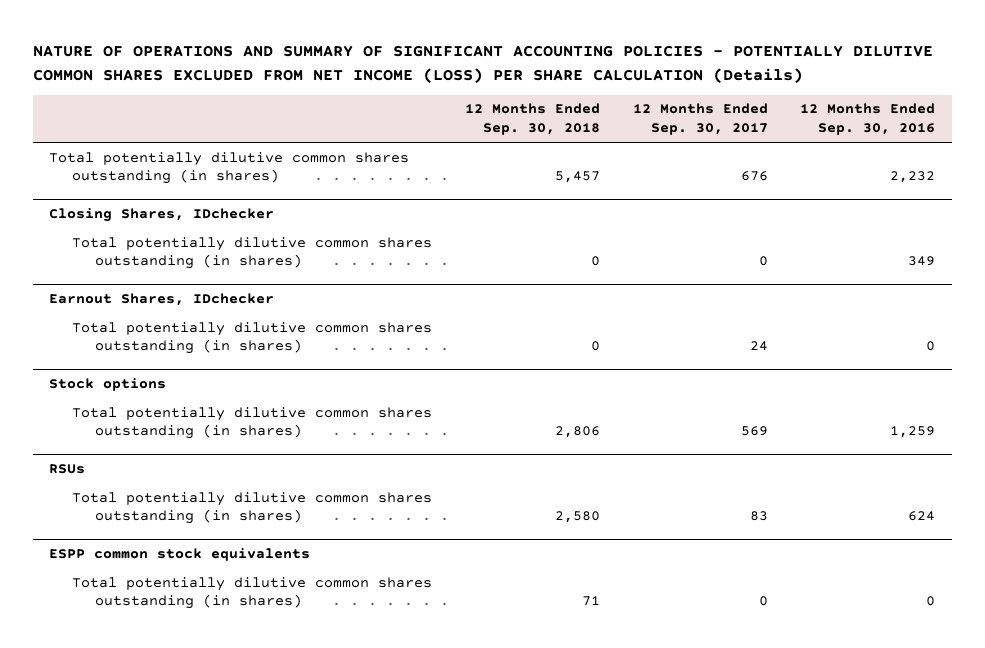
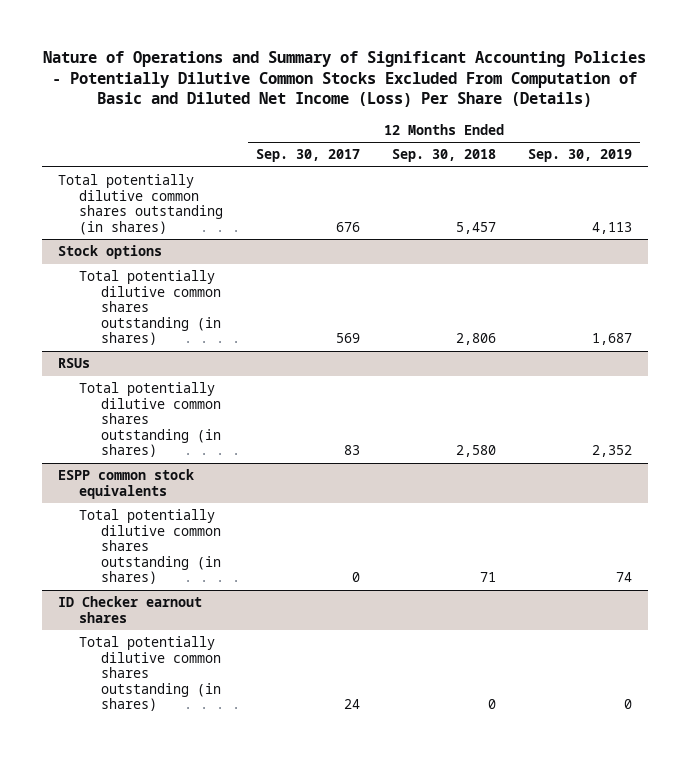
- NATURE OF OPERATIONS AND SUMMARY OF SIGNIFICANT ACCOUNTING POLICIES - POTENTIALLY DILUTIVE COMMON SHARES EXCLUDED FROM NET INCOME (LOSS) PER SHARE CALCULATION (Details)
+ Nature of Operations and Summary of Significant Accounting Policies - Potentially Dilutive Common Stocks Excluded From Computation of Basic and Diluted Net Income (Loss) Per Share (Details)
- | 12 Months Ended Sep. 30, 2018 | 12 Months Ended Sep. 30, 2017 | 12 Months Ended Sep. 30, 2016
+ | 12 Months Ended Sep. 30, 2017 | 12 Months Ended Sep. 30, 2018 | 12 Months Ended Sep. 30, 2019
- Closing Shares, IDchecker
- Total potentially dilutive common shares outstanding (in shares) | 0 | 0 | 349
- Earnout Shares, IDchecker
- Total potentially dilutive common shares outstanding (in shares) | 0 | 24 | 0
+ ID Checker earnout shares
+ Total potentially dilutive common shares outstanding (in shares) | 24 | 0 | 0

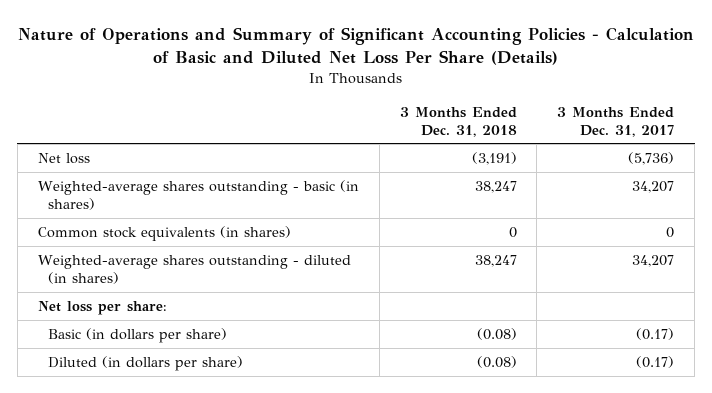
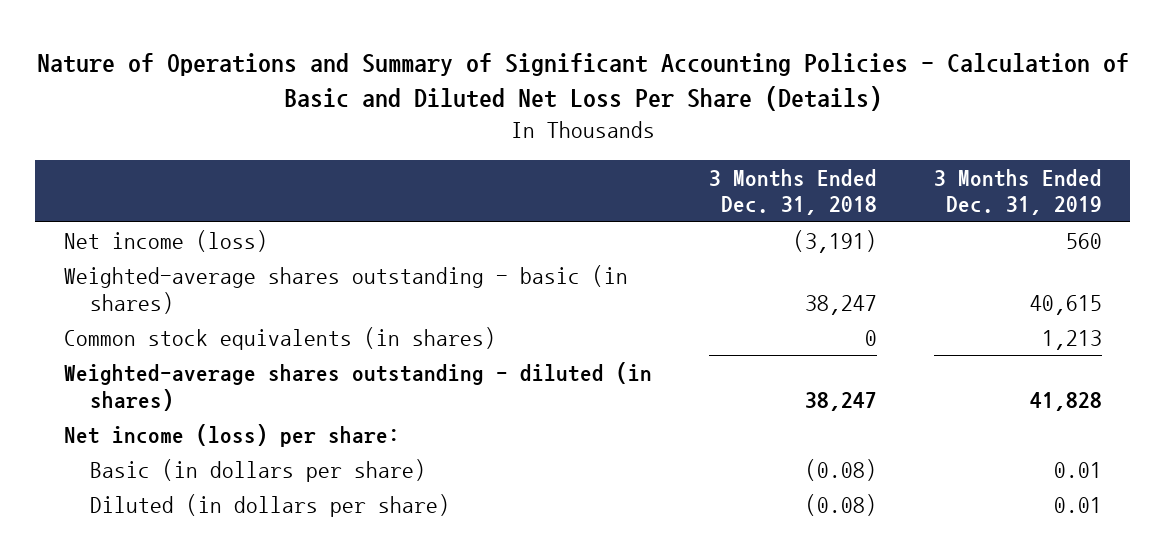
- | 3 Months Ended Dec. 31, 2018 | 3 Months Ended Dec. 31, 2017
+ | 3 Months Ended Dec. 31, 2018 | 3 Months Ended Dec. 31, 2019
- Net loss | (3,191) | (5,736)
+ Net income (loss) | (3,191) | 560
- Net loss per share:
+ Net income (loss) per share:

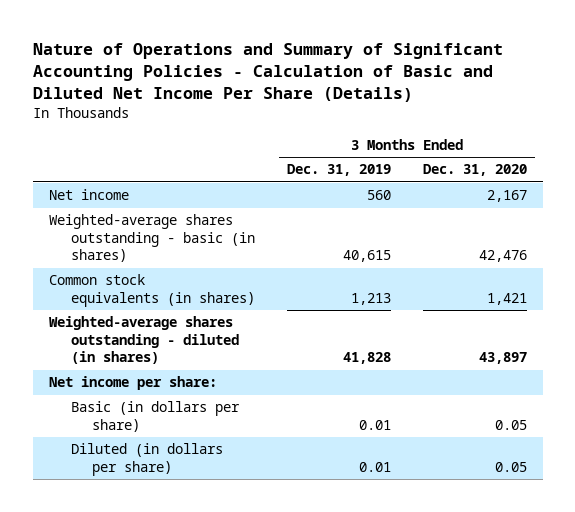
- Nature of Operations and Summary of Significant Accounting Policies - Calculation of Basic and Diluted Net Loss Per Share (Details)
+ Nature of Operations and Summary of Significant Accounting Policies - Calculation of Basic and Diluted Net Income Per Share (Details)
- | 3 Months Ended Dec. 31, 2018 | 3 Months Ended Dec. 31, 2019
+ | 3 Months Ended Dec. 31, 2019 | 3 Months Ended Dec. 31, 2020
- Net income (loss) | (3,191) | 560
+ Net income | 560 | 2,167
- Net income (loss) per share:
+ Net income per share:

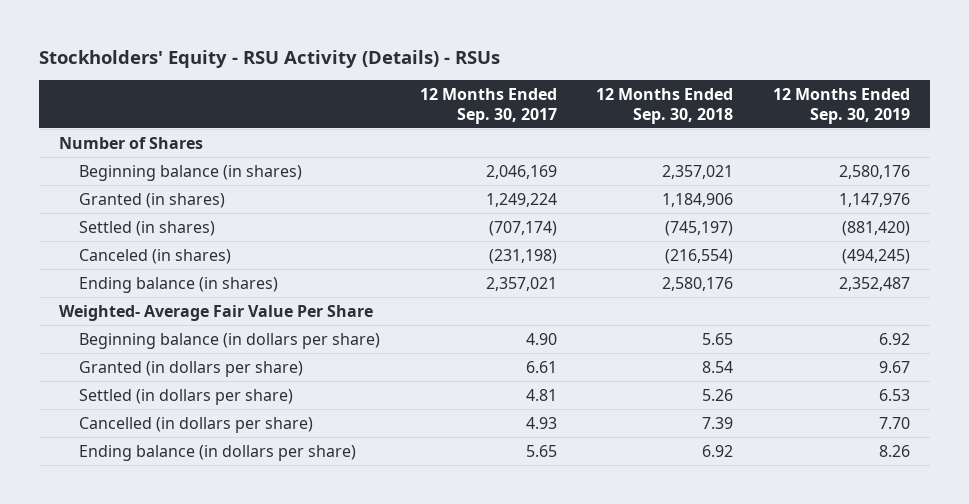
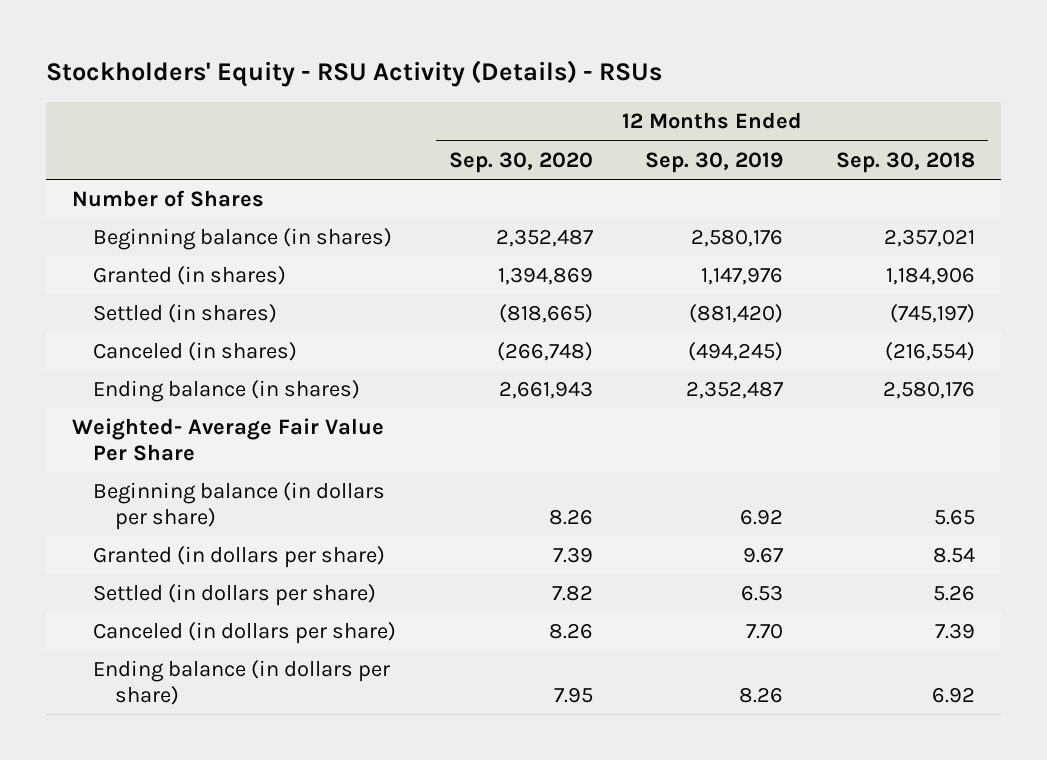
- | 12 Months Ended Sep. 30, 2017 | 12 Months Ended Sep. 30, 2018 | 12 Months Ended Sep. 30, 2019
+ | 12 Months Ended Sep. 30, 2020 | 12 Months Ended Sep. 30, 2019 | 12 Months Ended Sep. 30, 2018
- Cancelled (in dollars per share) | 4.93 | 7.39 | 7.70
+ Canceled (in dollars per share) | 8.26 | 7.70 | 7.39

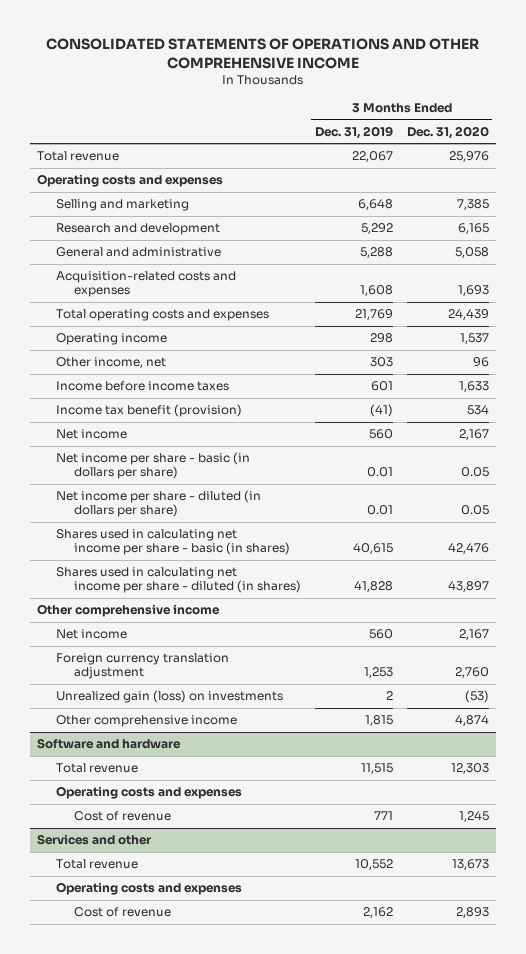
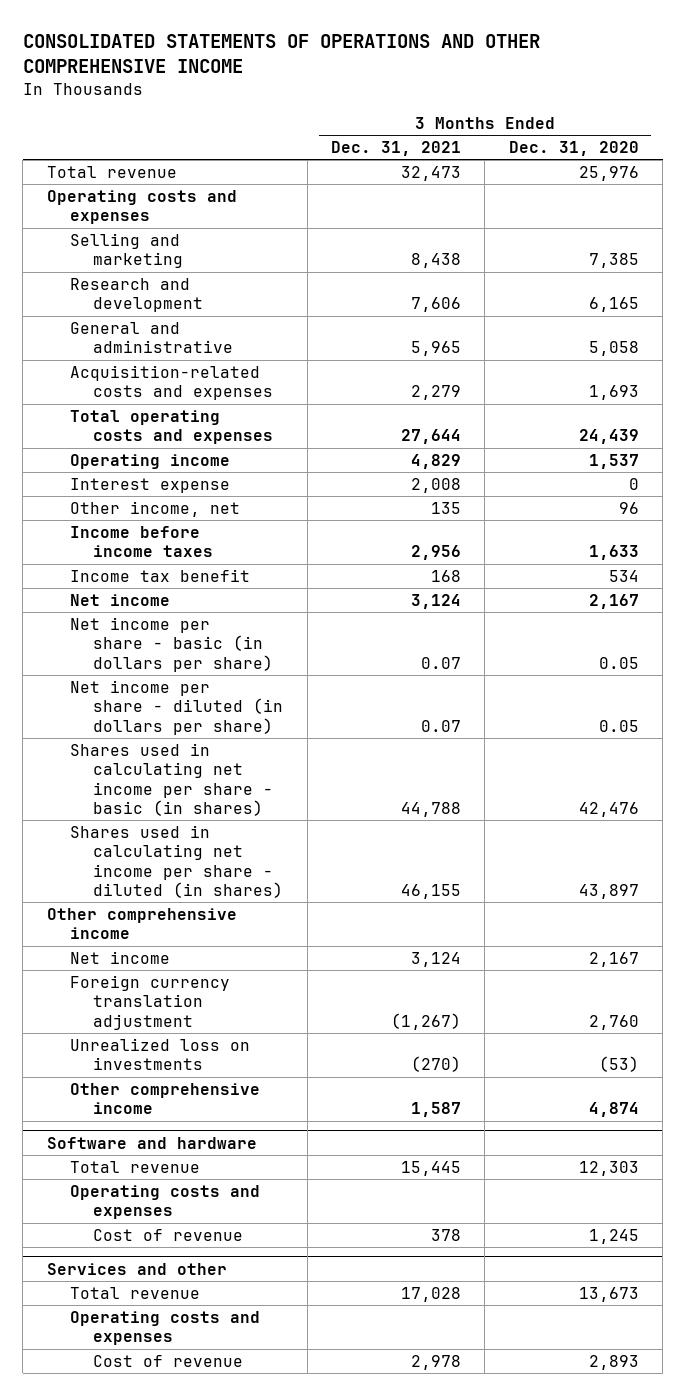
- | 3 Months Ended Dec. 31, 2019 | 3 Months Ended Dec. 31, 2020
+ | 3 Months Ended Dec. 31, 2021 | 3 Months Ended Dec. 31, 2020
+ Interest expense | 2,008 | 0
- Income tax benefit (provision) | (41) | 534
+ Income tax benefit | 168 | 534
- Unrealized gain (loss) on investments | 2 | (53)
+ Unrealized loss on investments | (270) | (53)

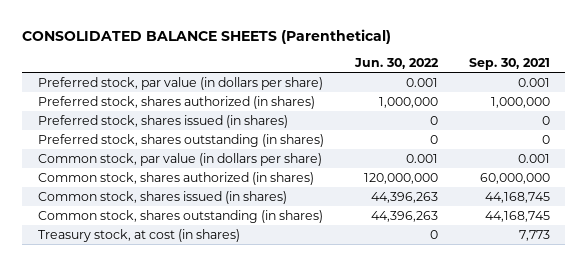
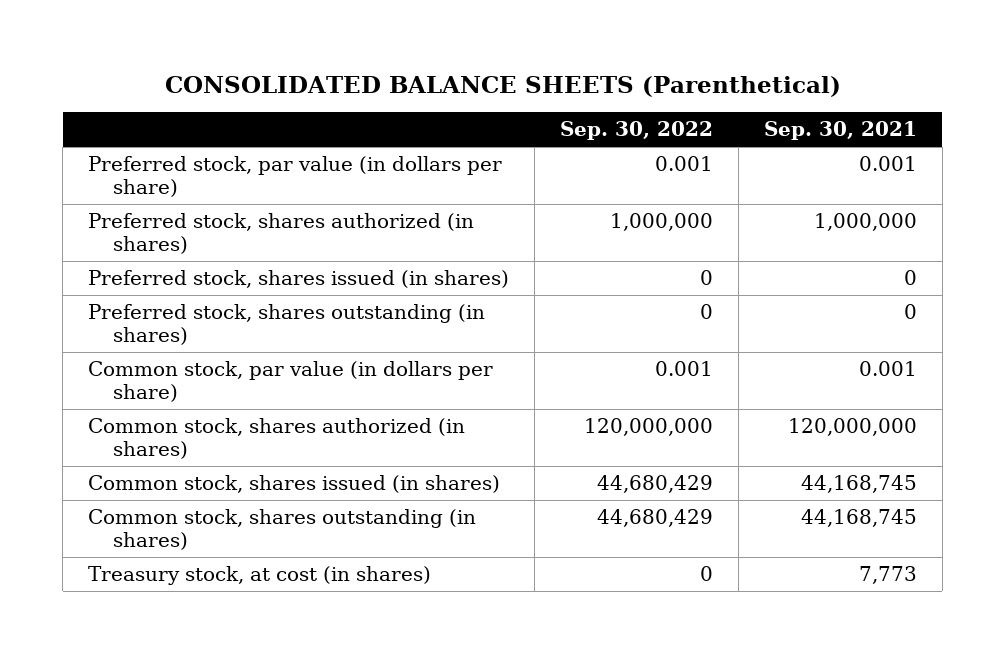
- | Jun. 30, 2022 | Sep. 30, 2021
+ | Sep. 30, 2022 | Sep. 30, 2021
- Common stock, shares authorized (in shares) | 120,000,000 | 60,000,000
+ Common stock, shares authorized (in shares) | 120,000,000 | 120,000,000

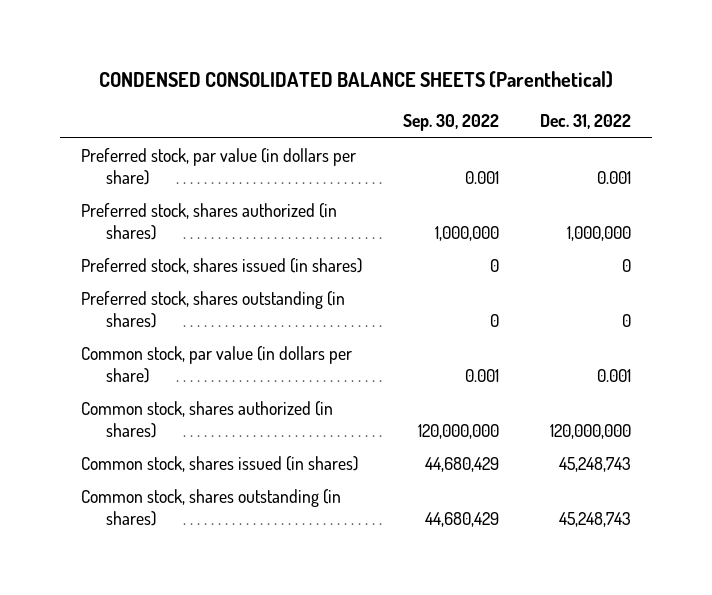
- CONSOLIDATED BALANCE SHEETS (Parenthetical)
+ CONDENSED CONSOLIDATED BALANCE SHEETS (Parenthetical)
- | Sep. 30, 2022 | Sep. 30, 2021
+ | Sep. 30, 2022 | Dec. 31, 2022
- Treasury stock, at cost (in shares) | 0 | 7,773

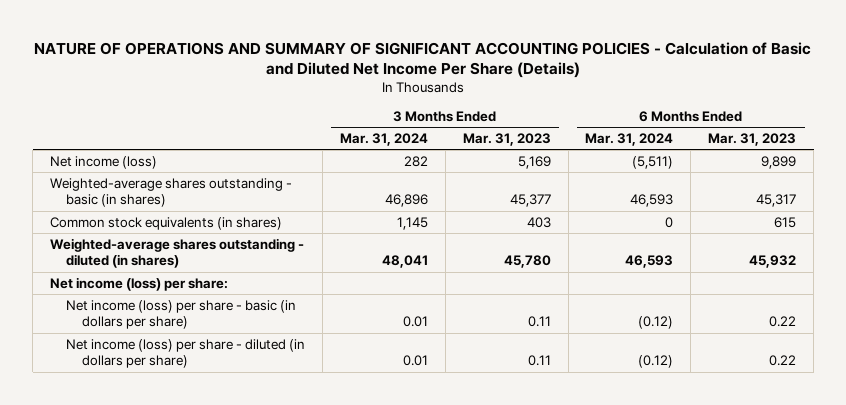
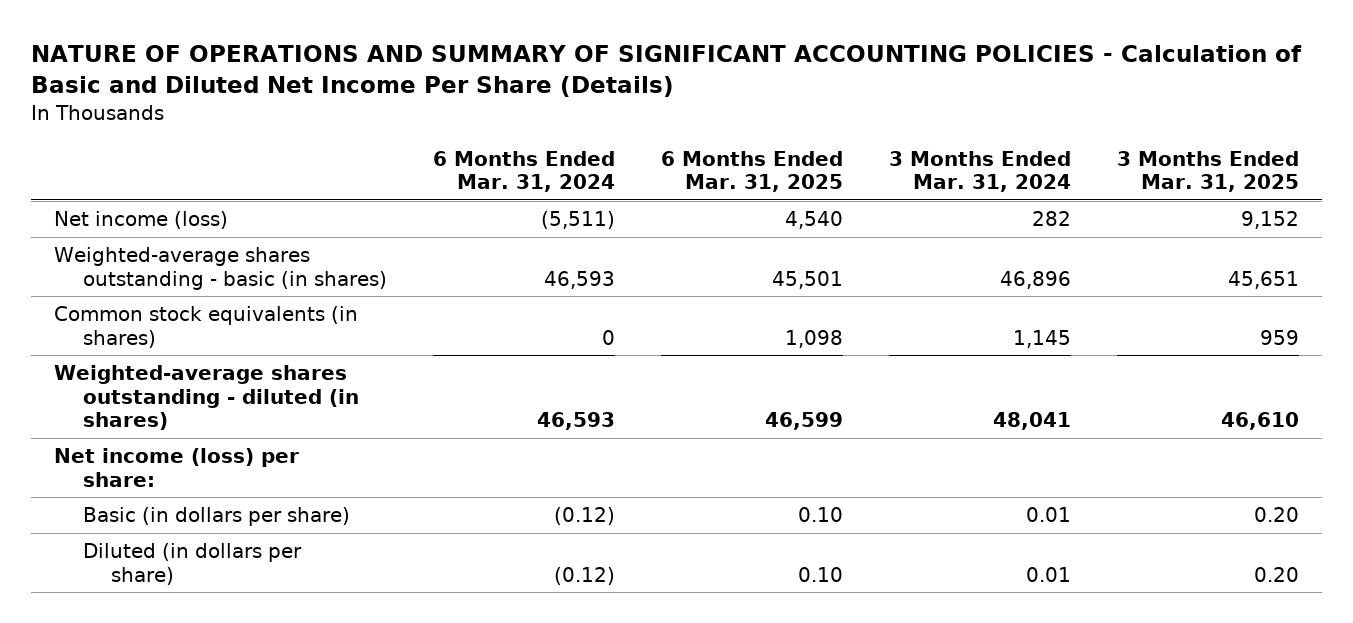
- | 3 Months Ended Mar. 31, 2024 | 3 Months Ended Mar. 31, 2023 | 6 Months Ended Mar. 31, 2024 | 6 Months Ended Mar. 31, 2023
+ | 6 Months Ended Mar. 31, 2024 | 6 Months Ended Mar. 31, 2025 | 3 Months Ended Mar. 31, 2024 | 3 Months Ended Mar. 31, 2025
- Net income (loss) per share - basic (in dollars per share) | 0.01 | 0.11 | (0.12) | 0.22
- Net income (loss) per share - diluted (in dollars per share) | 0.01 | 0.11 | (0.12) | 0.22
+ Basic (in dollars per share) | (0.12) | 0.10 | 0.01 | 0.20
+ Diluted (in dollars per share) | (0.12) | 0.10 | 0.01 | 0.20

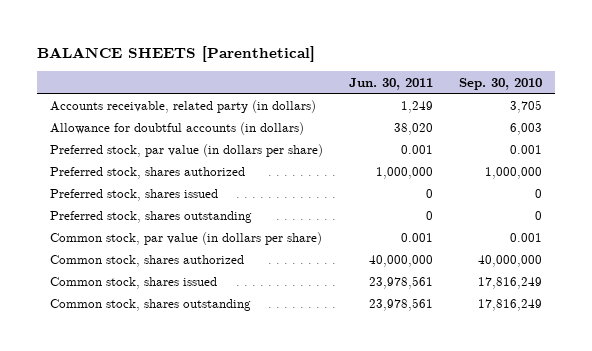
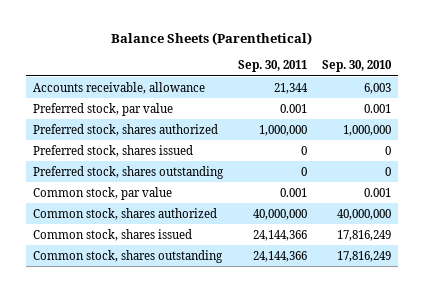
- BALANCE SHEETS [Parenthetical]
+ Balance Sheets (Parenthetical)
- | Jun. 30, 2011 | Sep. 30, 2010
+ | Sep. 30, 2011 | Sep. 30, 2010
- Accounts receivable, related party (in dollars) | 1,249 | 3,705
- Allowance for doubtful accounts (in dollars) | 38,020 | 6,003
- Preferred stock, par value (in dollars per share) | 0.001 | 0.001
+ Accounts receivable, allowance | 21,344 | 6,003
+ Preferred stock, par value | 0.001 | 0.001
- Common stock, par value (in dollars per share) | 0.001 | 0.001
+ Common stock, par value | 0.001 | 0.001

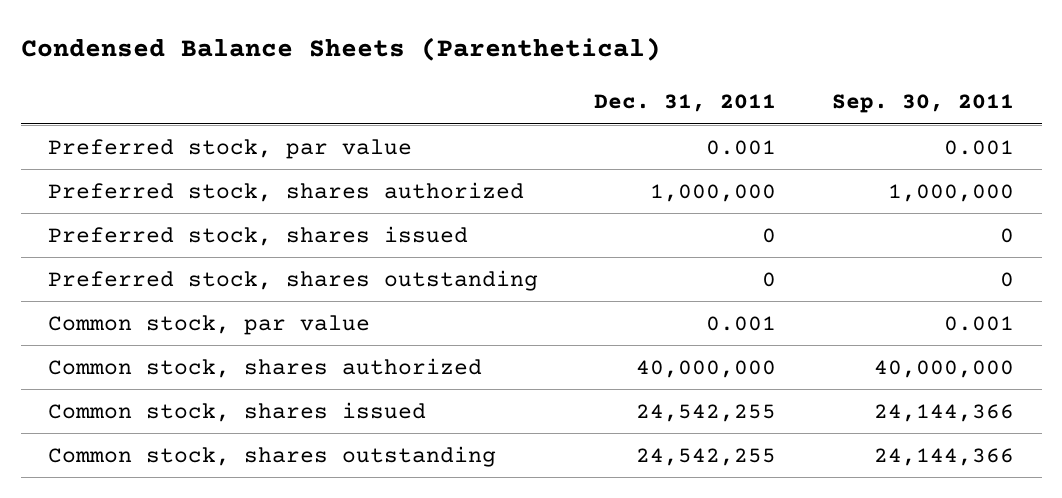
- Balance Sheets (Parenthetical)
+ Condensed Balance Sheets (Parenthetical)
- | Sep. 30, 2011 | Sep. 30, 2010
+ | Dec. 31, 2011 | Sep. 30, 2011
- Accounts receivable, allowance | 21,344 | 6,003

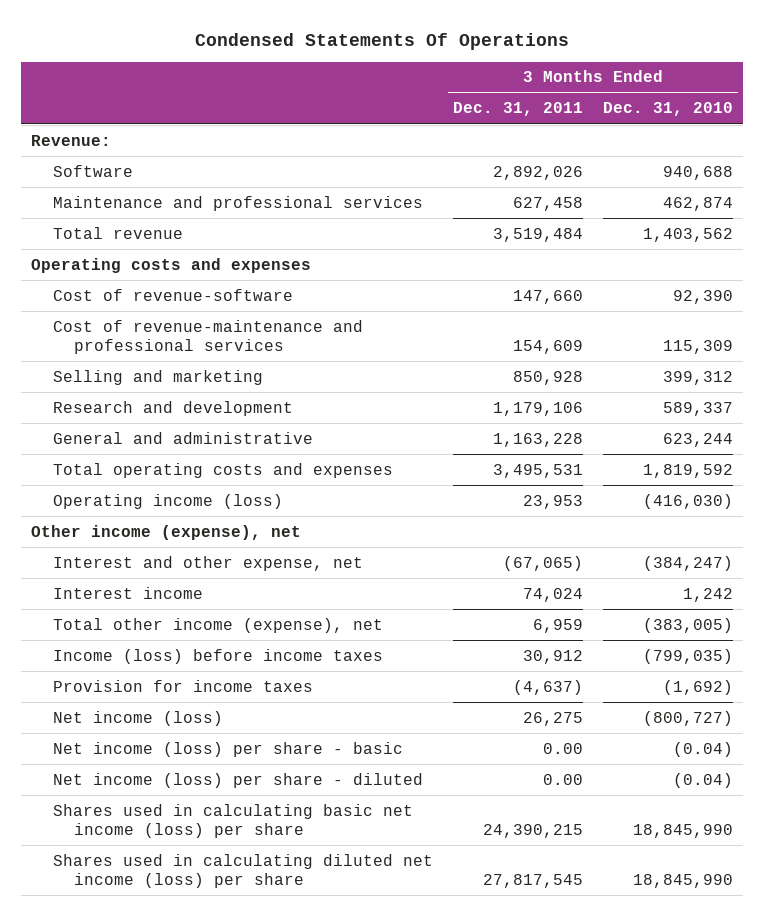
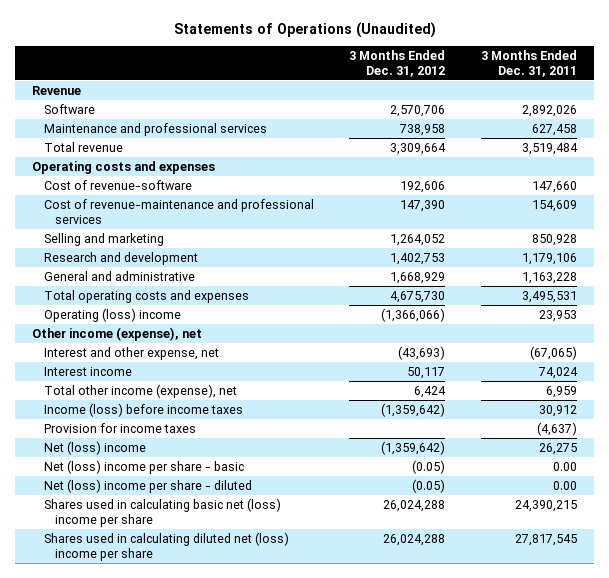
- Condensed Statements Of Operations
+ Statements of Operations (Unaudited)
- | 3 Months Ended Dec. 31, 2011 | 3 Months Ended Dec. 31, 2010
+ | 3 Months Ended Dec. 31, 2012 | 3 Months Ended Dec. 31, 2011
- Revenue:
+ Revenue
- Operating income (loss) | 23,953 | (416,030)
+ Operating (loss) income | (1,366,066) | 23,953
- Net income (loss) | 26,275 | (800,727)
- Net income (loss) per share - basic | 0.00 | (0.04)
- Net income (loss) per share - diluted | 0.00 | (0.04)
- Shares used in calculating basic net income (loss) per share | 24,390,215 | 18,845,990
- Shares used in calculating diluted net income (loss) per share | 27,817,545 | 18,845,990
+ Net (loss) income | (1,359,642) | 26,275
+ Net (loss) income per share - basic | (0.05) | 0.00
+ Net (loss) income per share - diluted | (0.05) | 0.00
+ Shares used in calculating basic net (loss) income per share | 26,024,288 | 24,390,215
+ Shares used in calculating diluted net (loss) income per share | 26,024,288 | 27,817,545

